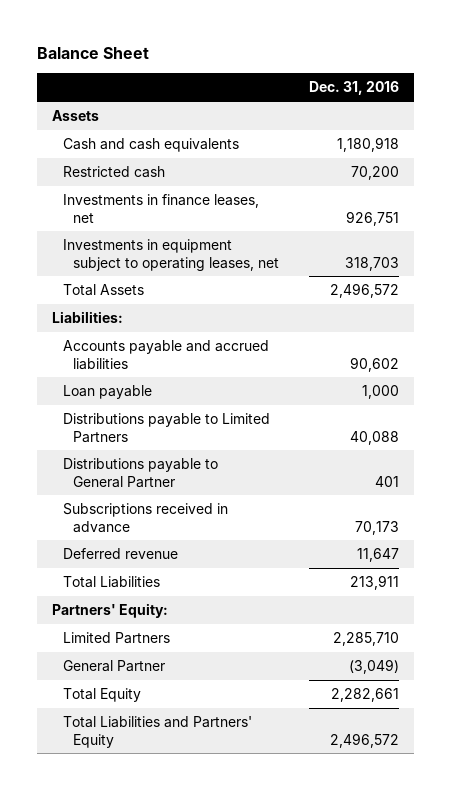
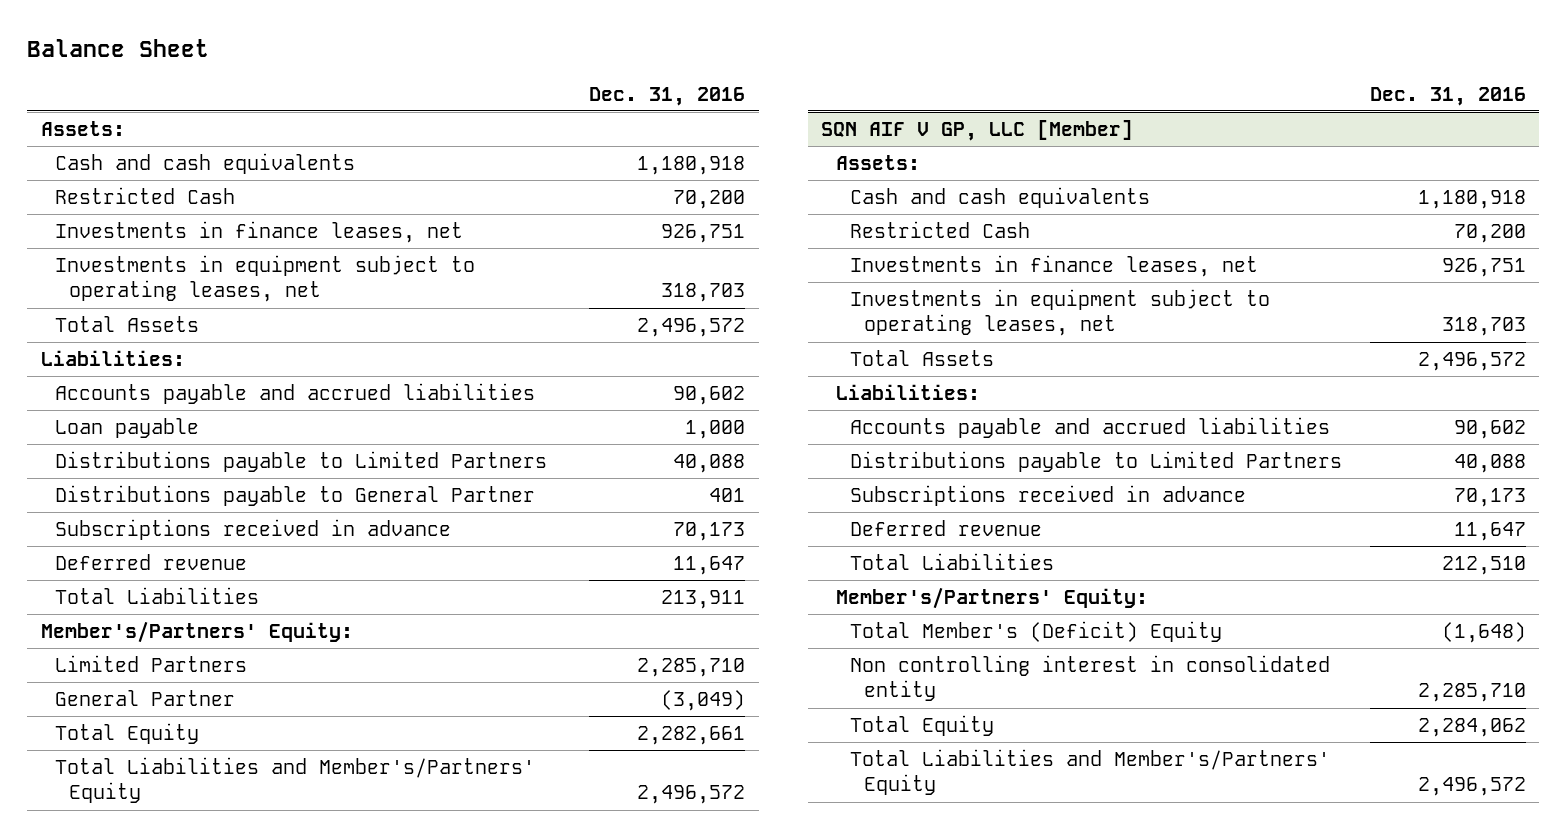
- Assets
+ Assets:
- Restricted cash | 70,200
+ Restricted Cash | 70,200
- Partners' Equity:
+ Member's/Partners' Equity:
- Total Liabilities and Partners' Equity | 2,496,572
+ Total Liabilities and Member's/Partners' Equity | 2,496,572
+ SQN AIF V GP, LLC [Member]
+ Assets:
+ Cash and cash equivalents | 1,180,918
+ Restricted Cash | 70,200
+ Investments in finance leases, net | 926,751
+ Investments in equipment subject to operating leases, net | 318,703
+ Total Assets | 2,496,572
+ Liabilities:
+ Accounts payable and accrued liabilities | 90,602
+ Distributions payable to Limited Partners | 40,088
+ Subscriptions received in advance | 70,173
+ Deferred revenue | 11,647
+ Total Liabilities | 212,510
+ Member's/Partners' Equity:
+ Total Member's (Deficit) Equity | (1,648)
+ Non controlling interest in consolidated entity | 2,285,710
+ Total Equity | 2,284,062
+ Total Liabilities and Member's/Partners' Equity | 2,496,572

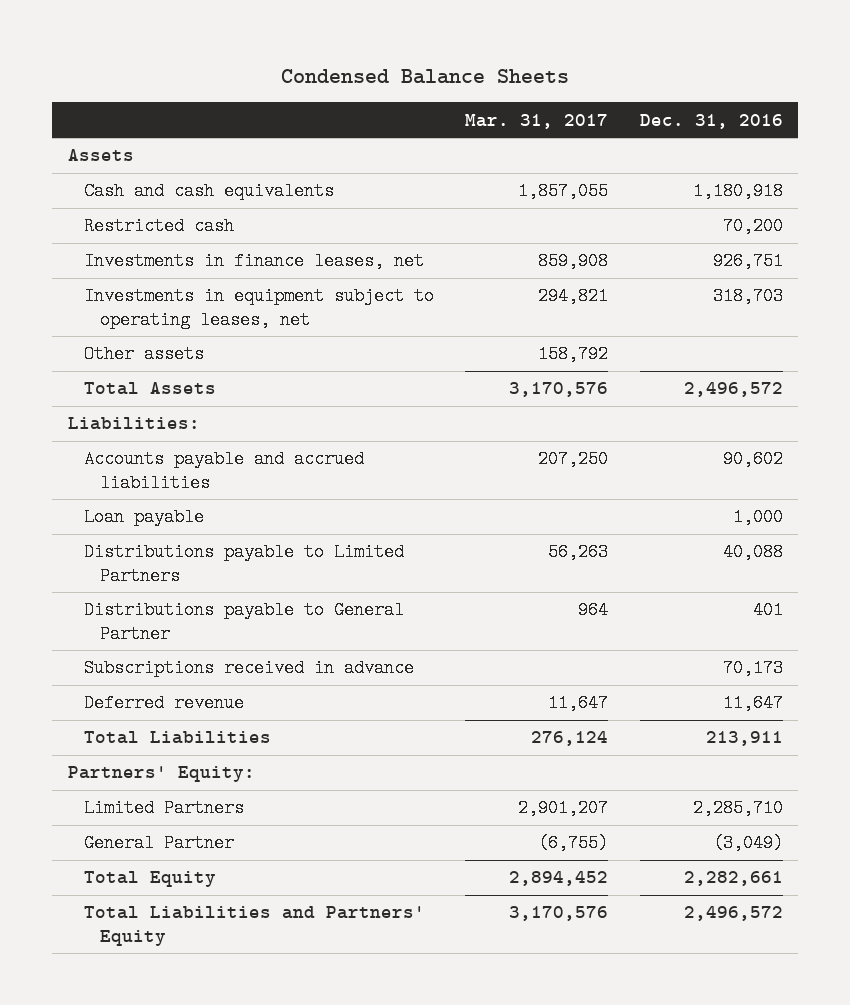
- Balance Sheet
+ Condensed Balance Sheets
- | Dec. 31, 2016
+ | Mar. 31, 2017 | Dec. 31, 2016
- Assets:
+ Assets
- Restricted Cash | 70,200
+ Restricted cash | | 70,200
+ Other assets | 158,792 |
- Member's/Partners' Equity:
+ Partners' Equity:
- Total Liabilities and Member's/Partners' Equity | 2,496,572
- SQN AIF V GP, LLC [Member]
- Assets:
- Cash and cash equivalents | 1,180,918
- Restricted Cash | 70,200
- Investments in finance leases, net | 926,751
- Investments in equipment subject to operating leases, net | 318,703
- Total Assets | 2,496,572
- Liabilities:
- Accounts payable and accrued liabilities | 90,602
- Distributions payable to Limited Partners | 40,088
- Subscriptions received in advance | 70,173
- Deferred revenue | 11,647
- Total Liabilities | 212,510
- Member's/Partners' Equity:
- Total Member's (Deficit) Equity | (1,648)
- Non controlling interest in consolidated entity | 2,285,710
- Total Equity | 2,284,062
- Total Liabilities and Member's/Partners' Equity | 2,496,572
+ Total Liabilities and Partners' Equity | 3,170,576 | 2,496,572

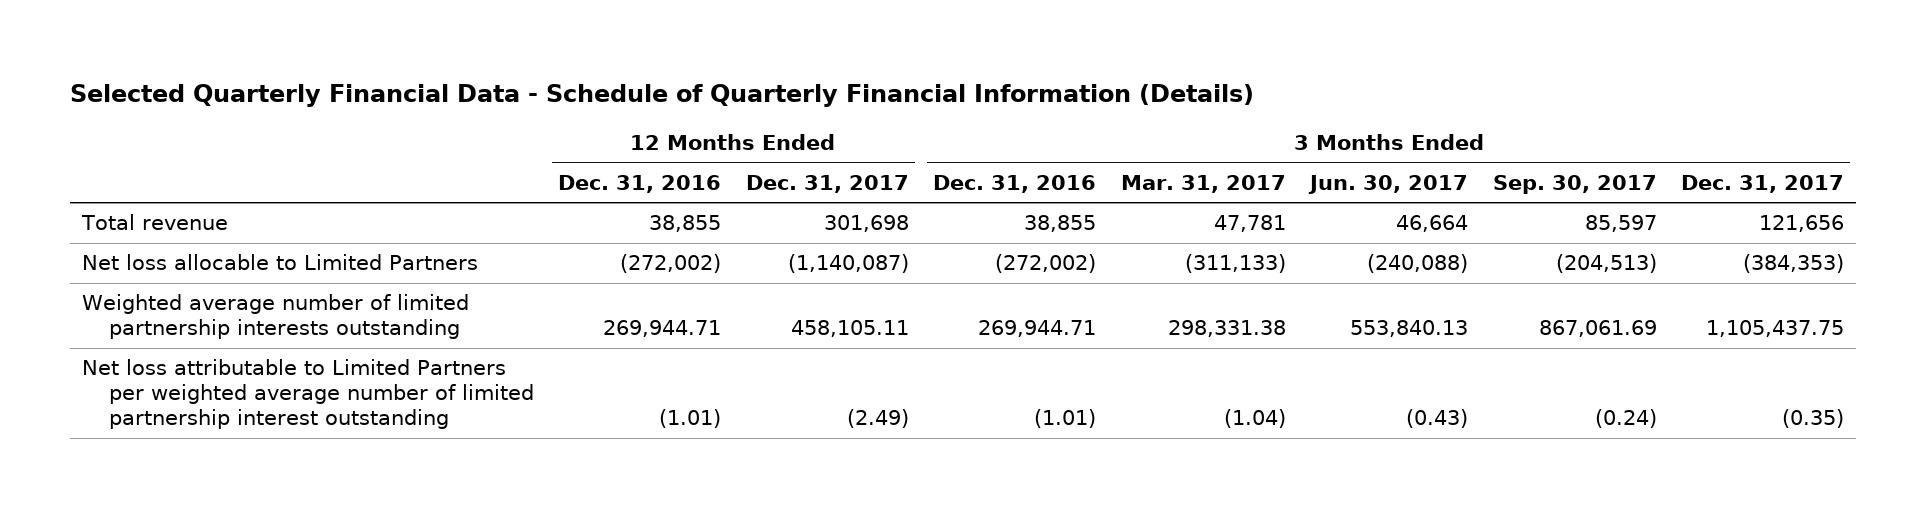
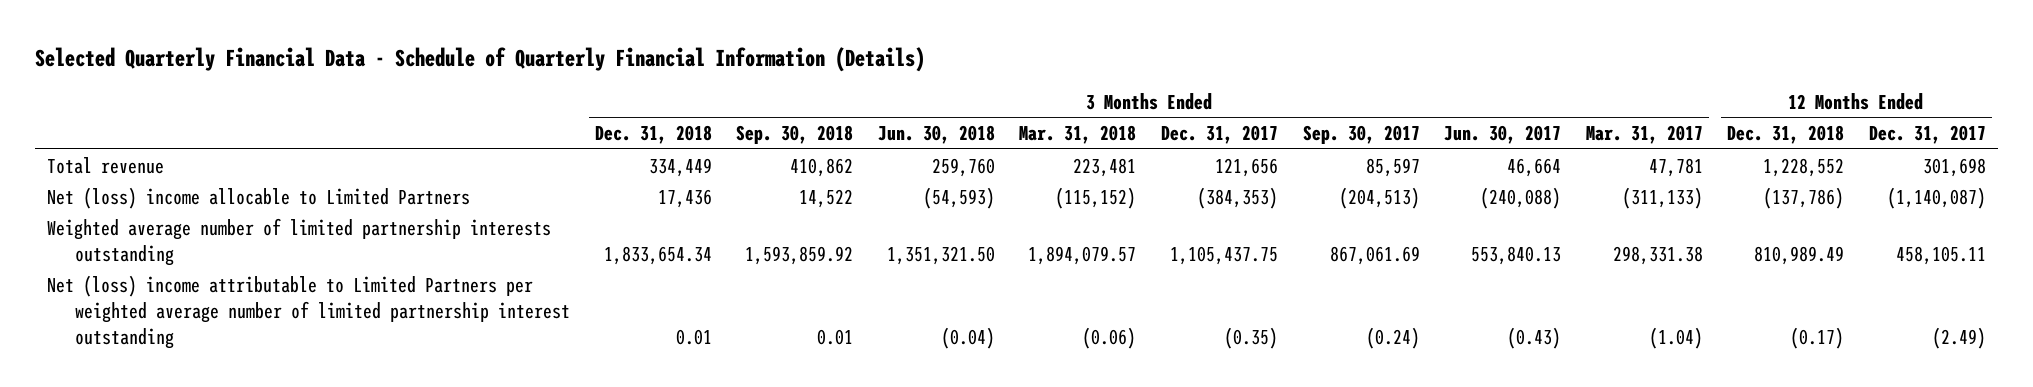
- | 12 Months Ended Dec. 31, 2016 | 12 Months Ended Dec. 31, 2017 | 3 Months Ended Dec. 31, 2016 | 3 Months Ended Mar. 31, 2017 | 3 Months Ended Jun. 30, 2017 | 3 Months Ended Sep. 30, 2017 | 3 Months Ended Dec. 31, 2017
+ | 3 Months Ended Dec. 31, 2018 | 3 Months Ended Sep. 30, 2018 | 3 Months Ended Jun. 30, 2018 | 3 Months Ended Mar. 31, 2018 | 3 Months Ended Dec. 31, 2017 | 3 Months Ended Sep. 30, 2017 | 3 Months Ended Jun. 30, 2017 | 3 Months Ended Mar. 31, 2017 | 12 Months Ended Dec. 31, 2018 | 12 Months Ended Dec. 31, 2017
- Net loss allocable to Limited Partners | (272,002) | (1,140,087) | (272,002) | (311,133) | (240,088) | (204,513) | (384,353)
+ Net (loss) income allocable to Limited Partners | 17,436 | 14,522 | (54,593) | (115,152) | (384,353) | (204,513) | (240,088) | (311,133) | (137,786) | (1,140,087)
- Net loss attributable to Limited Partners per weighted average number of limited partnership interest outstanding | (1.01) | (2.49) | (1.01) | (1.04) | (0.43) | (0.24) | (0.35)
+ Net (loss) income attributable to Limited Partners per weighted average number of limited partnership interest outstanding | 0.01 | 0.01 | (0.04) | (0.06) | (0.35) | (0.24) | (0.43) | (1.04) | (0.17) | (2.49)

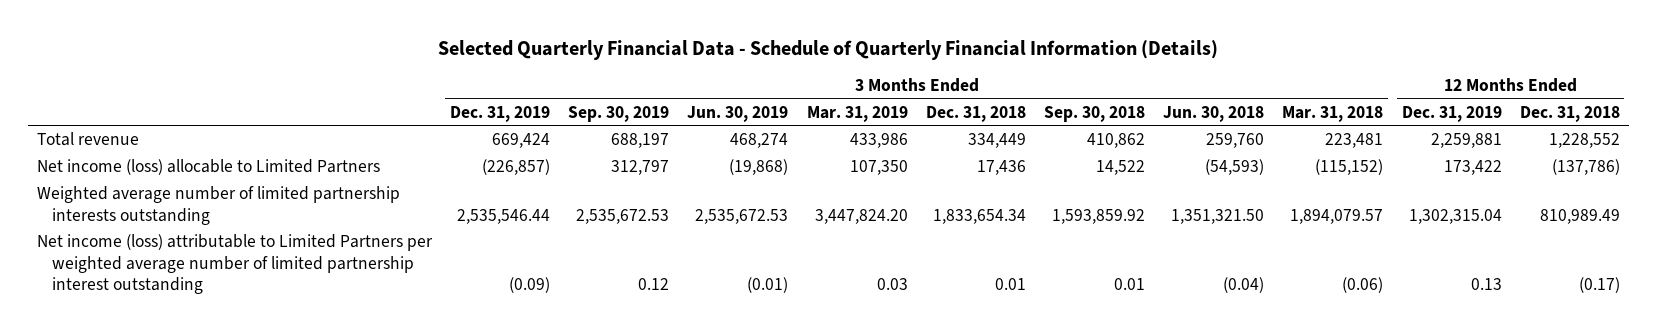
- | 3 Months Ended Dec. 31, 2018 | 3 Months Ended Sep. 30, 2018 | 3 Months Ended Jun. 30, 2018 | 3 Months Ended Mar. 31, 2018 | 3 Months Ended Dec. 31, 2017 | 3 Months Ended Sep. 30, 2017 | 3 Months Ended Jun. 30, 2017 | 3 Months Ended Mar. 31, 2017 | 12 Months Ended Dec. 31, 2018 | 12 Months Ended Dec. 31, 2017
+ | 3 Months Ended Dec. 31, 2019 | 3 Months Ended Sep. 30, 2019 | 3 Months Ended Jun. 30, 2019 | 3 Months Ended Mar. 31, 2019 | 3 Months Ended Dec. 31, 2018 | 3 Months Ended Sep. 30, 2018 | 3 Months Ended Jun. 30, 2018 | 3 Months Ended Mar. 31, 2018 | 12 Months Ended Dec. 31, 2019 | 12 Months Ended Dec. 31, 2018
- Net (loss) income allocable to Limited Partners | 17,436 | 14,522 | (54,593) | (115,152) | (384,353) | (204,513) | (240,088) | (311,133) | (137,786) | (1,140,087)
+ Net income (loss) allocable to Limited Partners | (226,857) | 312,797 | (19,868) | 107,350 | 17,436 | 14,522 | (54,593) | (115,152) | 173,422 | (137,786)
- Net (loss) income attributable to Limited Partners per weighted average number of limited partnership interest outstanding | 0.01 | 0.01 | (0.04) | (0.06) | (0.35) | (0.24) | (0.43) | (1.04) | (0.17) | (2.49)
+ Net income (loss) attributable to Limited Partners per weighted average number of limited partnership interest outstanding | (0.09) | 0.12 | (0.01) | 0.03 | 0.01 | 0.01 | (0.04) | (0.06) | 0.13 | (0.17)

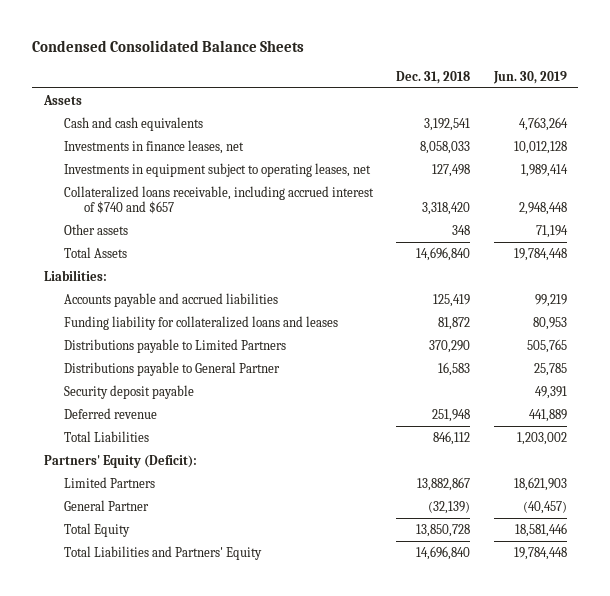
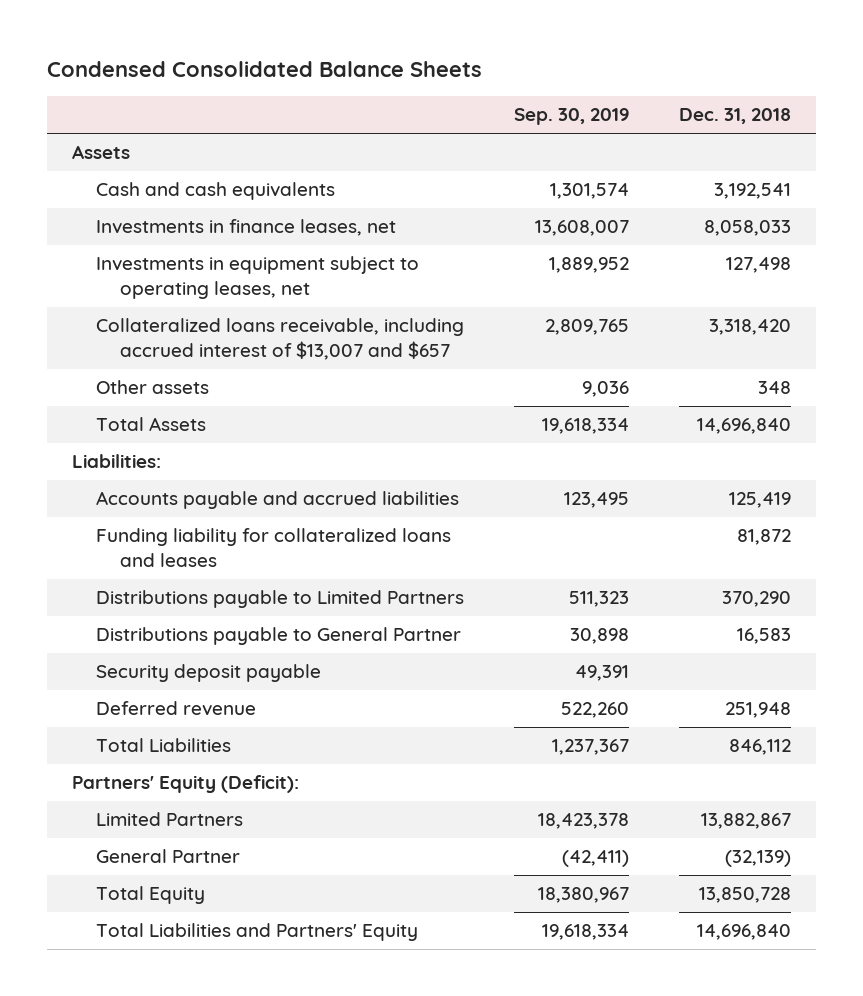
- | Dec. 31, 2018 | Jun. 30, 2019
+ | Sep. 30, 2019 | Dec. 31, 2018
- Collateralized loans receivable, including accrued interest of $740 and $657 | 3,318,420 | 2,948,448
+ Collateralized loans receivable, including accrued interest of $13,007 and $657 | 2,809,765 | 3,318,420

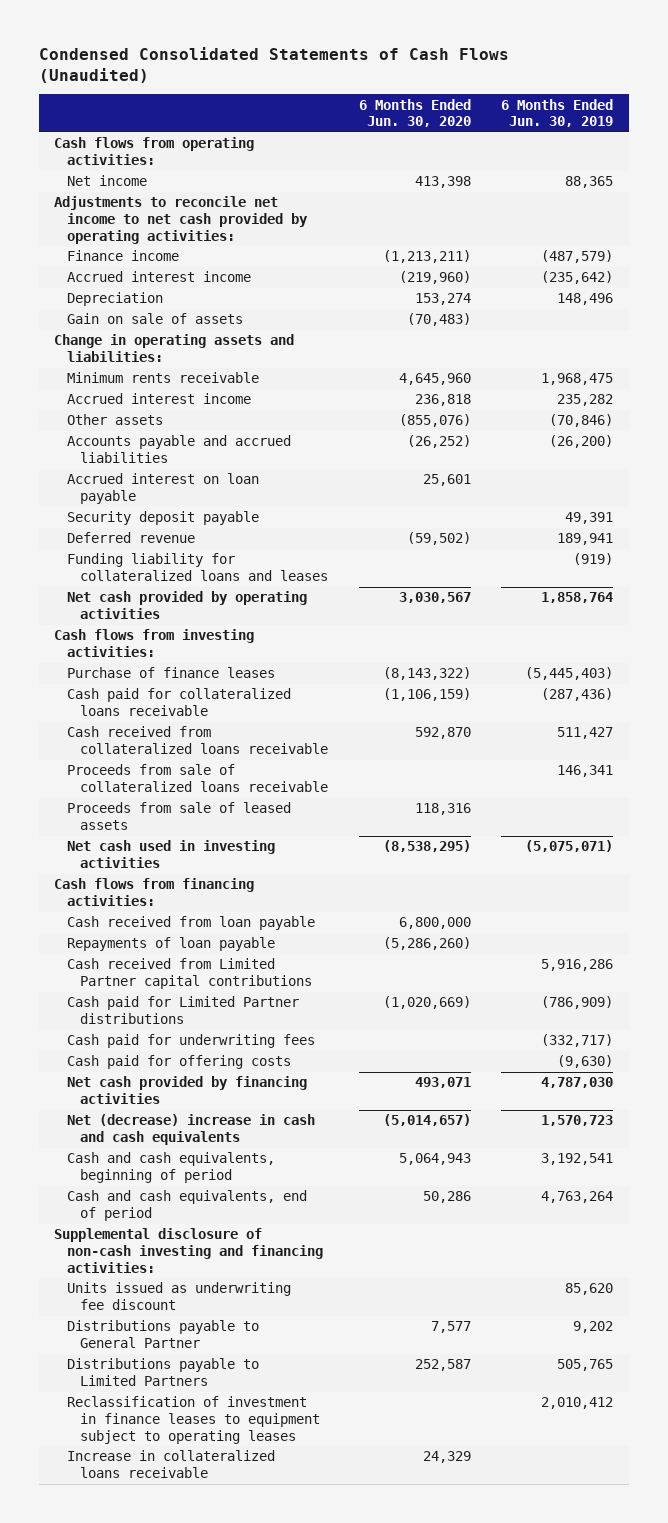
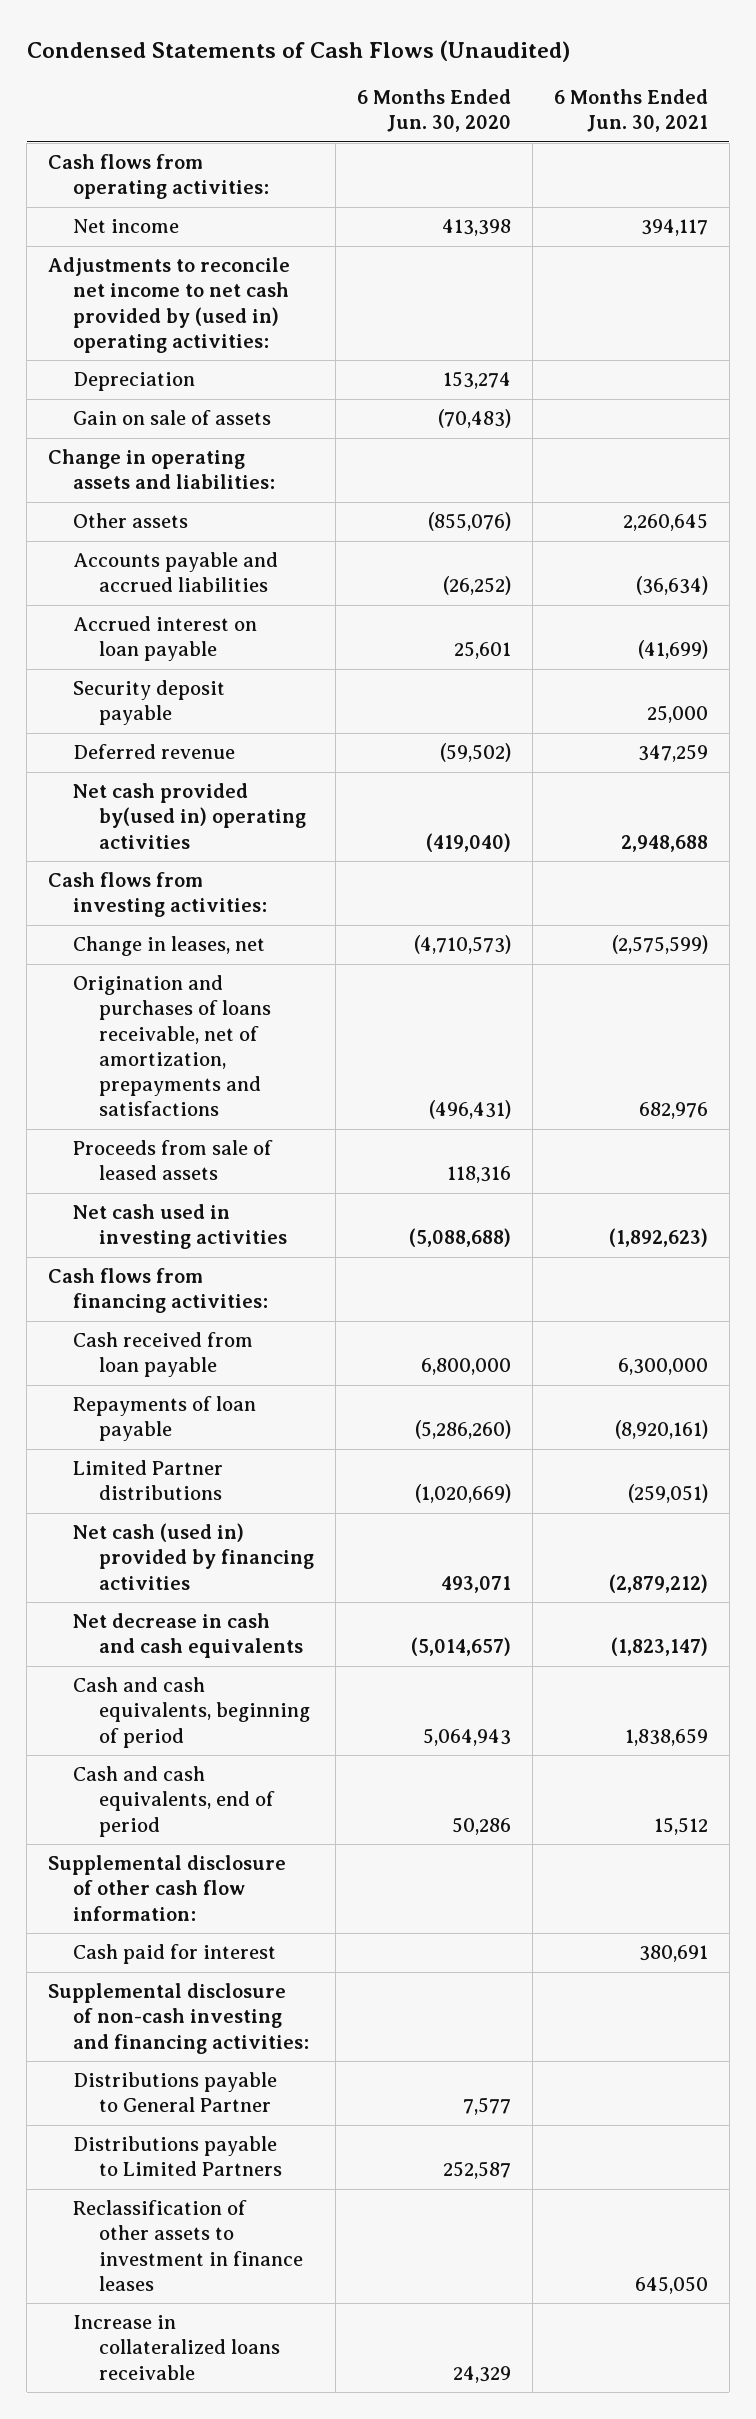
- Condensed Consolidated Statements of Cash Flows (Unaudited)
+ Condensed Statements of Cash Flows (Unaudited)
- | 6 Months Ended Jun. 30, 2020 | 6 Months Ended Jun. 30, 2019
+ | 6 Months Ended Jun. 30, 2020 | 6 Months Ended Jun. 30, 2021
- Adjustments to reconcile net income to net cash provided by operating activities:
- Finance income | (1,213,211) | (487,579)
- Accrued interest income | (219,960) | (235,642)
+ Adjustments to reconcile net income to net cash provided by (used in) operating activities:
- Minimum rents receivable | 4,645,960 | 1,968,475
- Accrued interest income | 236,818 | 235,282
- Funding liability for collateralized loans and leases | | (919)
- Net cash provided by operating activities | 3,030,567 | 1,858,764
+ Net cash provided by(used in) operating activities | (419,040) | 2,948,688
- Purchase of finance leases | (8,143,322) | (5,445,403)
- Cash paid for collateralized loans receivable | (1,106,159) | (287,436)
- Cash received from collateralized loans receivable | 592,870 | 511,427
- Proceeds from sale of collateralized loans receivable | | 146,341
+ Change in leases, net | (4,710,573) | (2,575,599)
+ Origination and purchases of loans receivable, net of amortization, prepayments and satisfactions | (496,431) | 682,976
- Net cash used in investing activities | (8,538,295) | (5,075,071)
+ Net cash used in investing activities | (5,088,688) | (1,892,623)
- Cash received from Limited Partner capital contributions | | 5,916,286
- Cash paid for Limited Partner distributions | (1,020,669) | (786,909)
- Cash paid for underwriting fees | | (332,717)
- Cash paid for offering costs | | (9,630)
- Net cash provided by financing activities | 493,071 | 4,787,030
- Net (decrease) increase in cash and cash equivalents | (5,014,657) | 1,570,723
+ Limited Partner distributions | (1,020,669) | (259,051)
+ Net cash (used in) provided by financing activities | 493,071 | (2,879,212)
+ Net decrease in cash and cash equivalents | (5,014,657) | (1,823,147)
+ Supplemental disclosure of other cash flow information:
+ Cash paid for interest | | 380,691
- Units issued as underwriting fee discount | | 85,620
- Reclassification of investment in finance leases to equipment subject to operating leases | | 2,010,412
+ Reclassification of other assets to investment in finance leases | | 645,050

